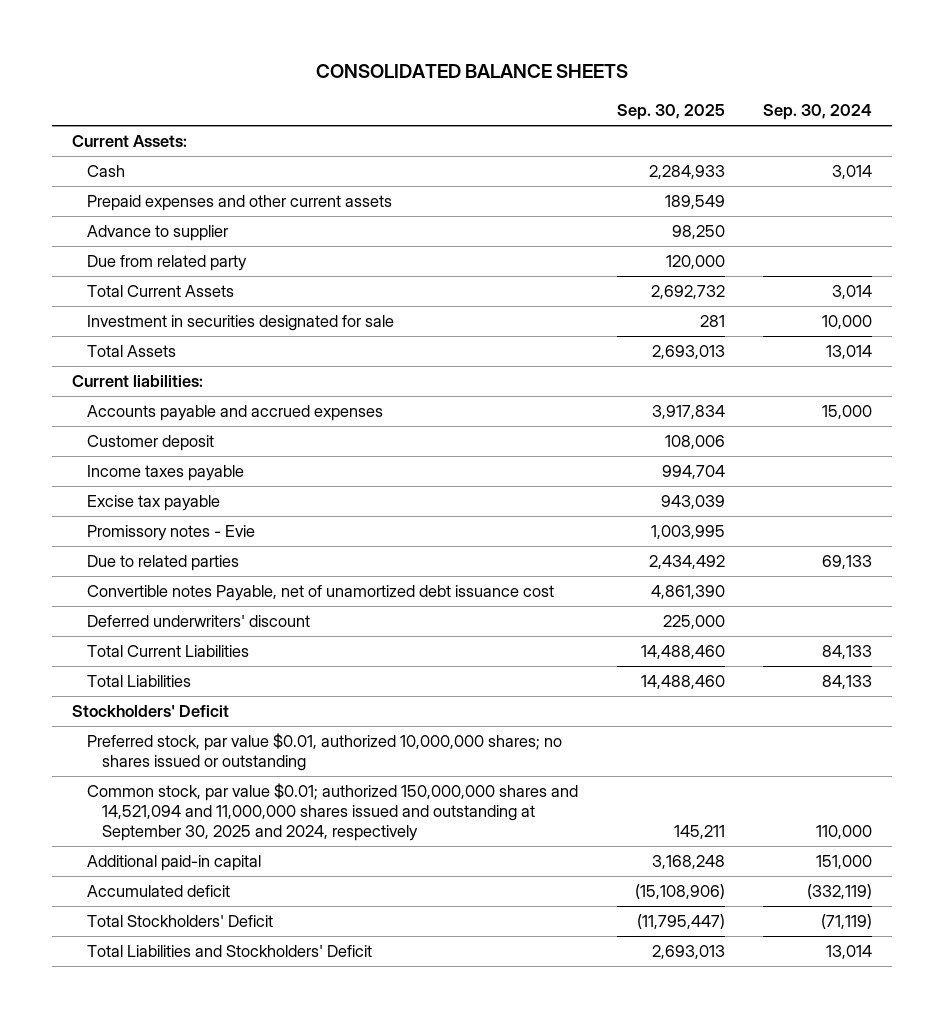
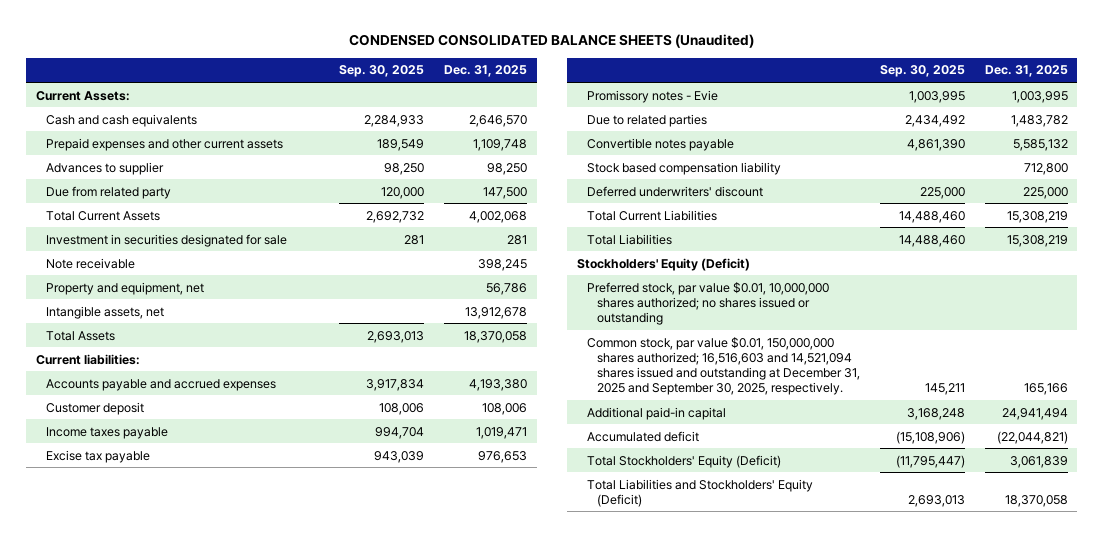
- CONSOLIDATED BALANCE SHEETS
+ CONDENSED CONSOLIDATED BALANCE SHEETS (Unaudited)
- | Sep. 30, 2025 | Sep. 30, 2024
+ | Sep. 30, 2025 | Dec. 31, 2025
- Cash | 2,284,933 | 3,014
+ Cash and cash equivalents | 2,284,933 | 2,646,570
- Advance to supplier | 98,250 |
+ Advances to supplier | 98,250 | 98,250
+ Note receivable | | 398,245
+ Property and equipment, net | | 56,786
+ Intangible assets, net | | 13,912,678
- Convertible notes Payable, net of unamortized debt issuance cost | 4,861,390 |
+ Convertible notes payable | 4,861,390 | 5,585,132
+ Stock based compensation liability | | 712,800
- Stockholders' Deficit
- Preferred stock, par value $0.01, authorized 10,000,000 shares; no shares issued or outstanding
- Common stock, par value $0.01; authorized 150,000,000 shares and 14,521,094 and 11,000,000 shares issued and outstanding at September 30, 2025 and 2024, respectively | 145,211 | 110,000
+ Stockholders' Equity (Deficit)
+ Preferred stock, par value $0.01, 10,000,000 shares authorized; no shares issued or outstanding
+ Common stock, par value $0.01, 150,000,000 shares authorized; 16,516,603 and 14,521,094 shares issued and outstanding at December 31, 2025 and September 30, 2025, respectively. | 145,211 | 165,166
- Total Stockholders' Deficit | (11,795,447) | (71,119)
- Total Liabilities and Stockholders' Deficit | 2,693,013 | 13,014
+ Total Stockholders' Equity (Deficit) | (11,795,447) | 3,061,839
+ Total Liabilities and Stockholders' Equity (Deficit) | 2,693,013 | 18,370,058

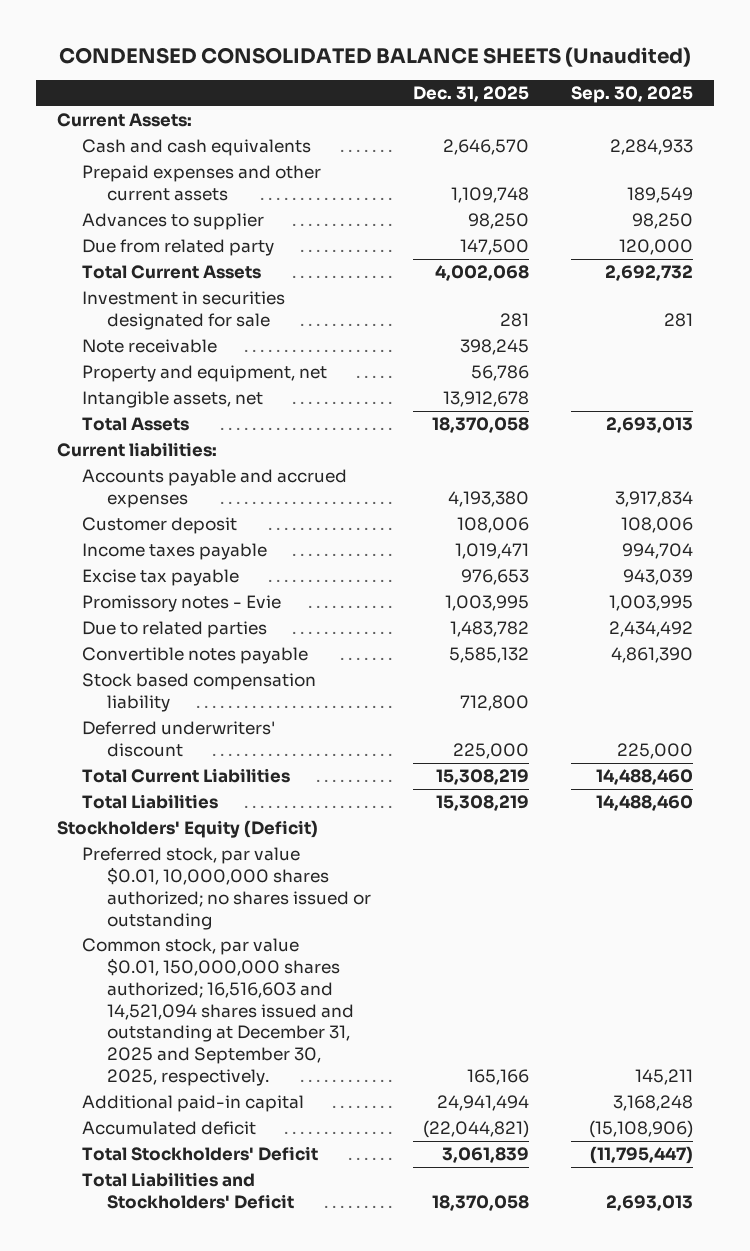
- | Sep. 30, 2025 | Dec. 31, 2025
+ | Dec. 31, 2025 | Sep. 30, 2025
- Total Stockholders' Equity (Deficit) | (11,795,447) | 3,061,839
- Total Liabilities and Stockholders' Equity (Deficit) | 2,693,013 | 18,370,058
+ Total Stockholders' Deficit | 3,061,839 | (11,795,447)
+ Total Liabilities and Stockholders' Deficit | 18,370,058 | 2,693,013

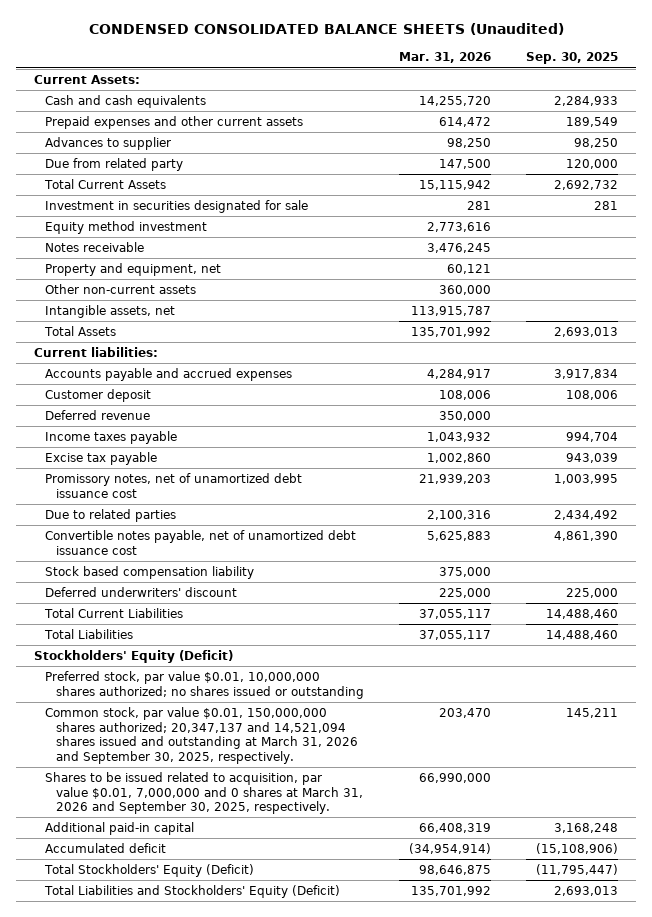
- | Dec. 31, 2025 | Sep. 30, 2025
+ | Mar. 31, 2026 | Sep. 30, 2025
- Note receivable | 398,245 |
+ Equity method investment | 2,773,616 |
+ Notes receivable | 3,476,245 |
+ Other non-current assets | 360,000 |
+ Deferred revenue | 350,000 |
- Promissory notes - Evie | 1,003,995 | 1,003,995
+ Promissory notes, net of unamortized debt issuance cost | 21,939,203 | 1,003,995
- Convertible notes payable | 5,585,132 | 4,861,390
+ Convertible notes payable, net of unamortized debt issuance cost | 5,625,883 | 4,861,390
- Common stock, par value $0.01, 150,000,000 shares authorized; 16,516,603 and 14,521,094 shares issued and outstanding at December 31, 2025 and September 30, 2025, respectively. | 165,166 | 145,211
+ Common stock, par value $0.01, 150,000,000 shares authorized; 20,347,137 and 14,521,094 shares issued and outstanding at March 31, 2026 and September 30, 2025, respectively. | 203,470 | 145,211
+ Shares to be issued related to acquisition, par value $0.01, 7,000,000 and 0 shares at March 31, 2026 and September 30, 2025, respectively. | 66,990,000 |
- Total Stockholders' Deficit | 3,061,839 | (11,795,447)
- Total Liabilities and Stockholders' Deficit | 18,370,058 | 2,693,013
+ Total Stockholders' Equity (Deficit) | 98,646,875 | (11,795,447)
+ Total Liabilities and Stockholders' Equity (Deficit) | 135,701,992 | 2,693,013

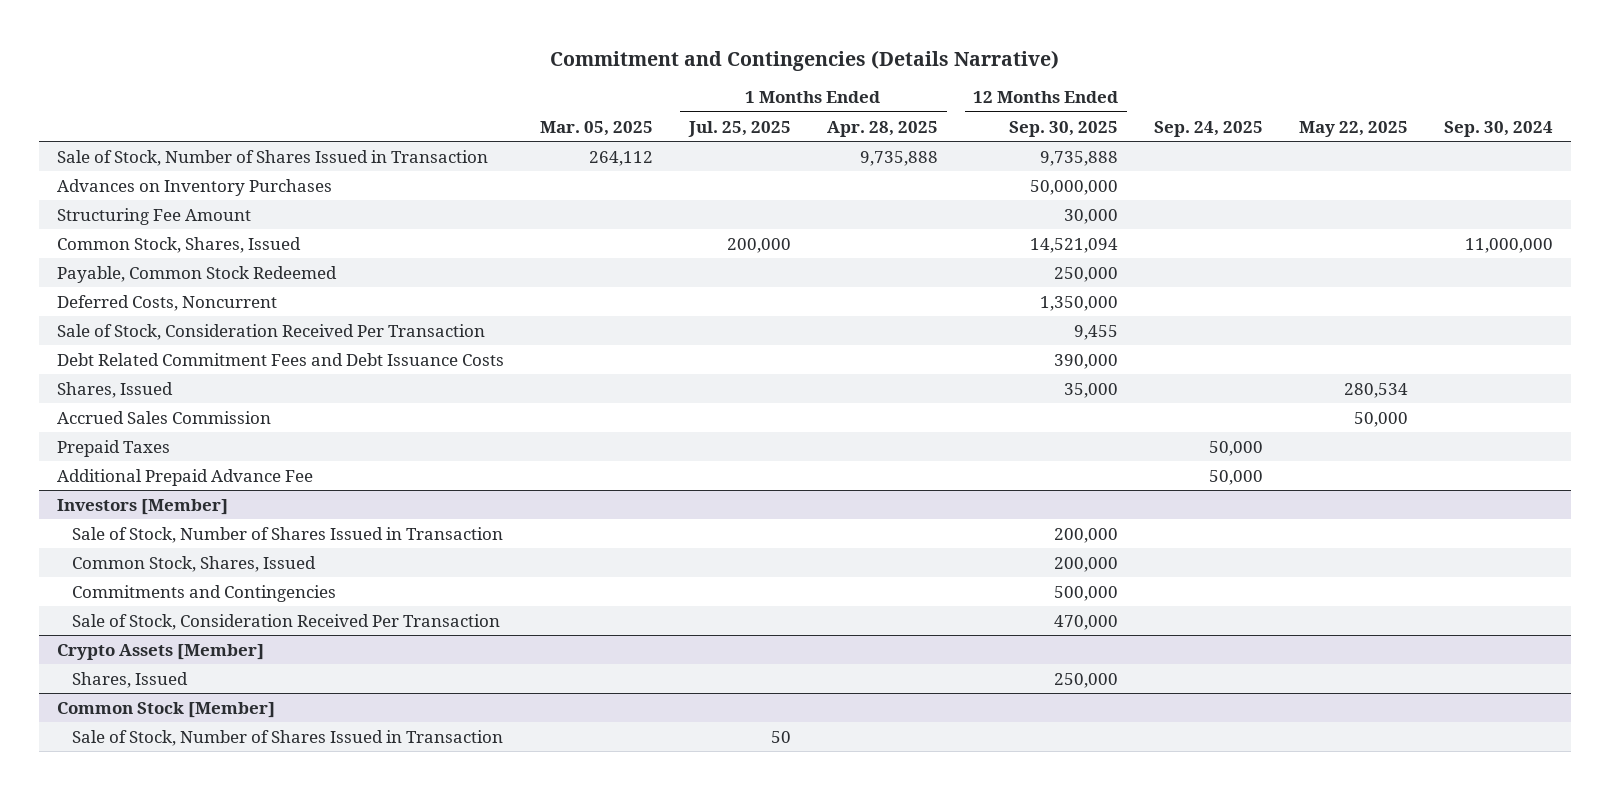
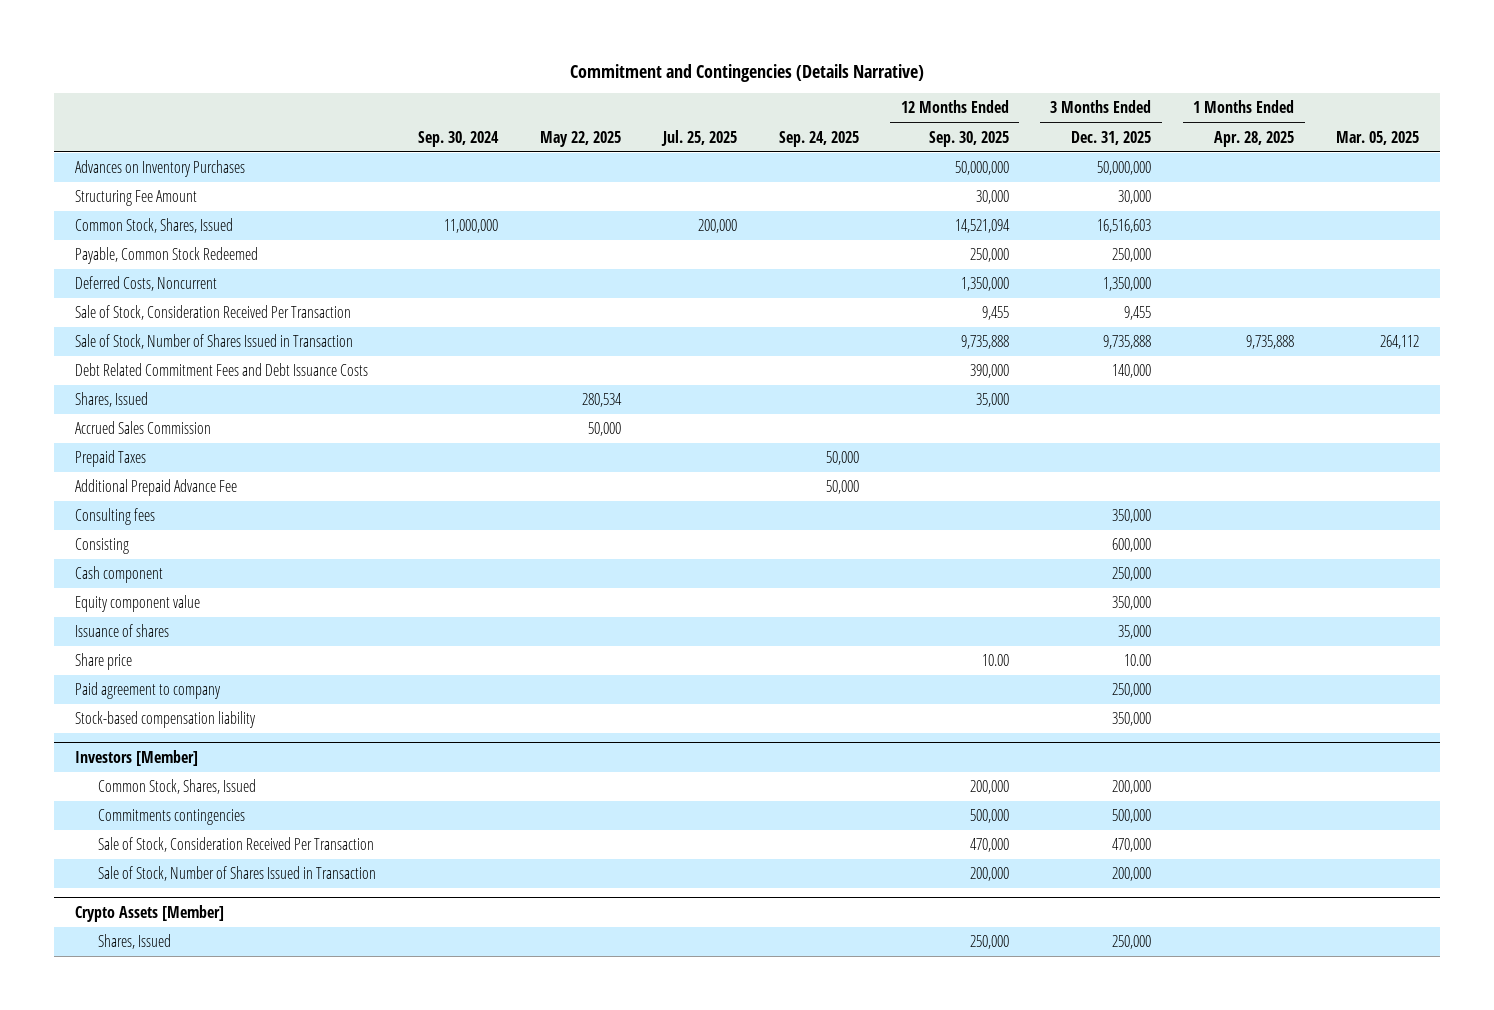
- | Mar. 05, 2025 | 1 Months Ended Jul. 25, 2025 | 1 Months Ended Apr. 28, 2025 | 12 Months Ended Sep. 30, 2025 | Sep. 24, 2025 | May 22, 2025 | Sep. 30, 2024
+ | Sep. 30, 2024 | May 22, 2025 | Jul. 25, 2025 | Sep. 24, 2025 | 12 Months Ended Sep. 30, 2025 | 3 Months Ended Dec. 31, 2025 | 1 Months Ended Apr. 28, 2025 | Mar. 05, 2025
moved down: Sale of Stock, Number of Shares Issued in Transaction | | | | | 9,735,888 | 9,735,888 | 9,735,888 | 264,112
+ Consulting fees | | | | | | 350,000 | |
+ Consisting | | | | | | 600,000 | |
+ Cash component | | | | | | 250,000 | |
+ Equity component value | | | | | | 350,000 | |
+ Issuance of shares | | | | | | 35,000 | |
+ Share price | | | | | 10.00 | 10.00 | |
+ Paid agreement to company | | | | | | 250,000 | |
+ Stock-based compensation liability | | | | | | 350,000 | |
@ Investors [Member]
- Commitments and Contingencies | | | | 500,000 | | |
+ Commitments contingencies | | | | | 500,000 | 500,000 | |
moved down: Sale of Stock, Number of Shares Issued in Transaction | | | | | 200,000 | 200,000 | |
- Common Stock [Member]
- Sale of Stock, Number of Shares Issued in Transaction | | 50 | | | | |

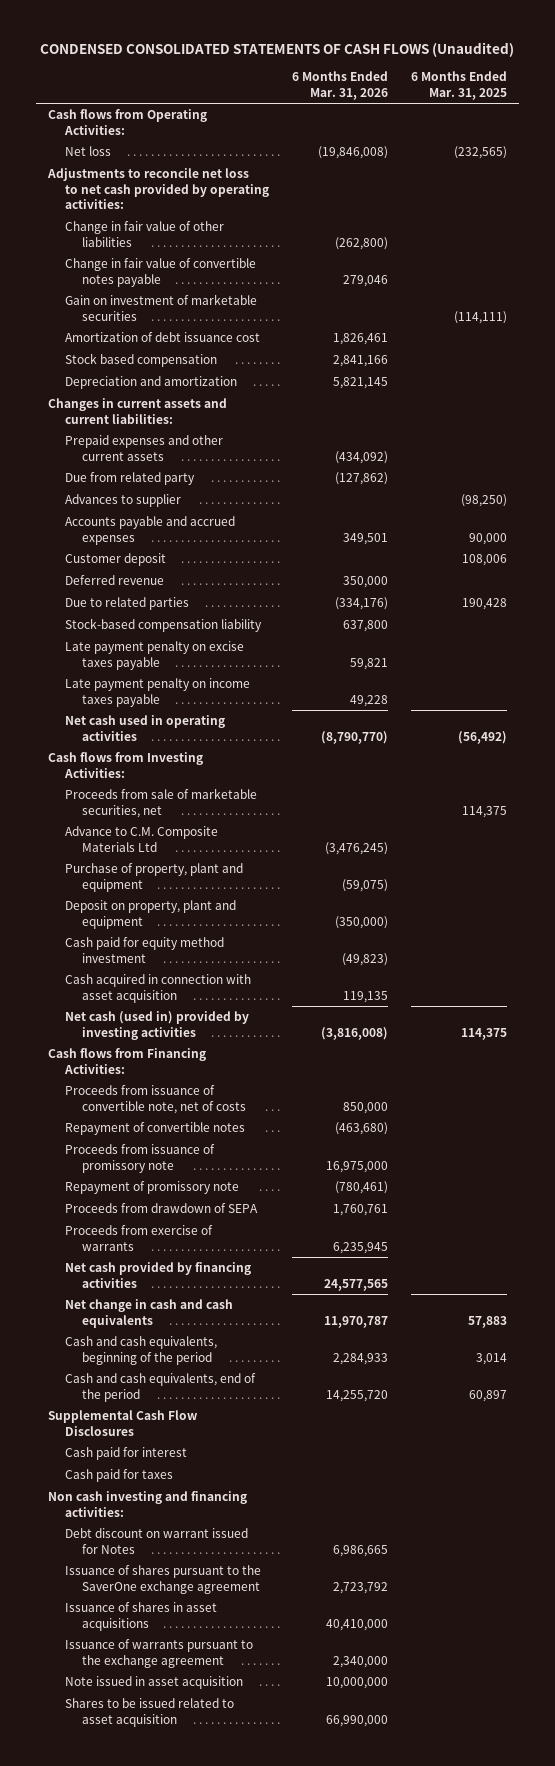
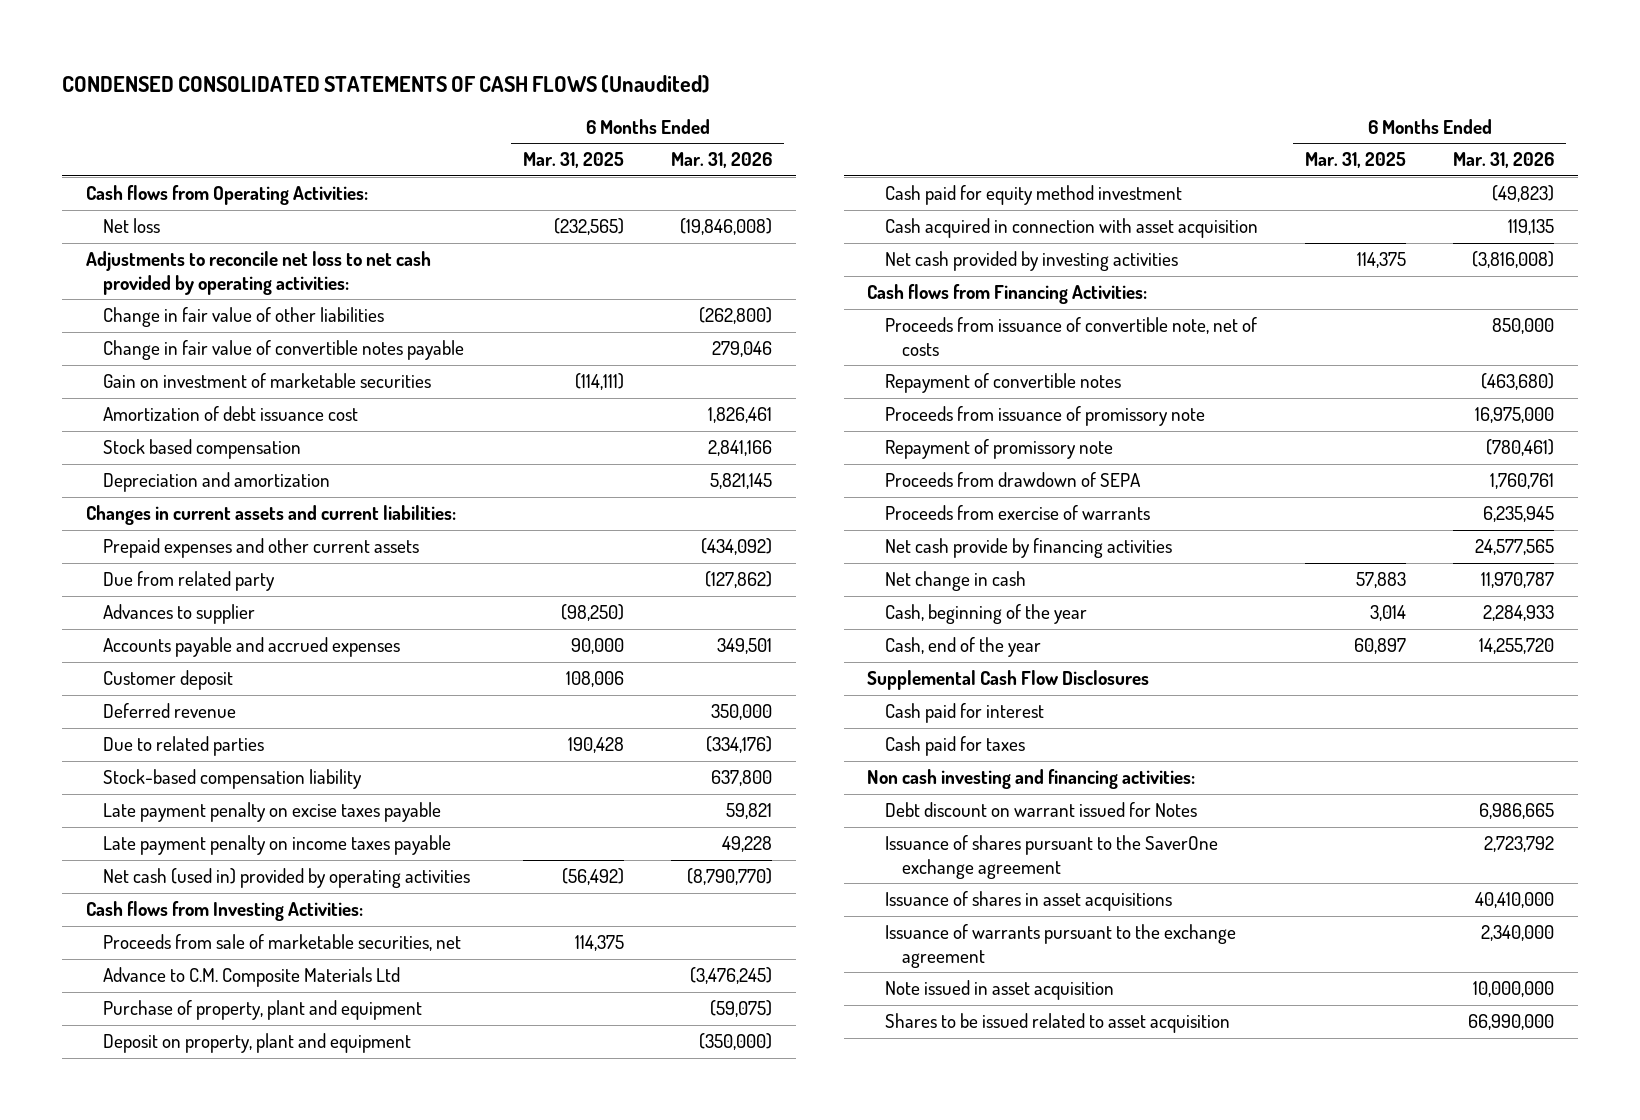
- | 6 Months Ended Mar. 31, 2026 | 6 Months Ended Mar. 31, 2025
+ | 6 Months Ended Mar. 31, 2025 | 6 Months Ended Mar. 31, 2026
- Net cash used in operating activities | (8,790,770) | (56,492)
+ Net cash (used in) provided by operating activities | (56,492) | (8,790,770)
- Net cash (used in) provided by investing activities | (3,816,008) | 114,375
+ Net cash provided by investing activities | 114,375 | (3,816,008)
- Net cash provided by financing activities | 24,577,565 |
- Net change in cash and cash equivalents | 11,970,787 | 57,883
- Cash and cash equivalents, beginning of the period | 2,284,933 | 3,014
- Cash and cash equivalents, end of the period | 14,255,720 | 60,897
+ Net cash provide by financing activities | | 24,577,565
+ Net change in cash | 57,883 | 11,970,787
+ Cash, beginning of the year | 3,014 | 2,284,933
+ Cash, end of the year | 60,897 | 14,255,720

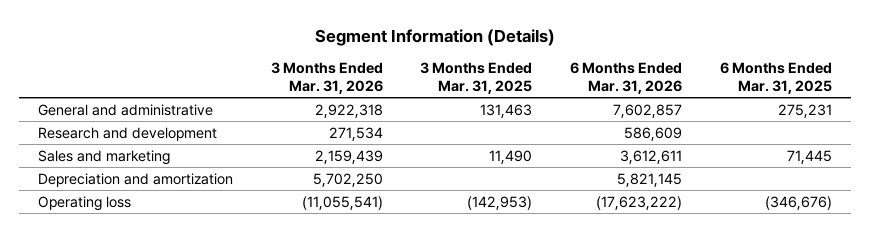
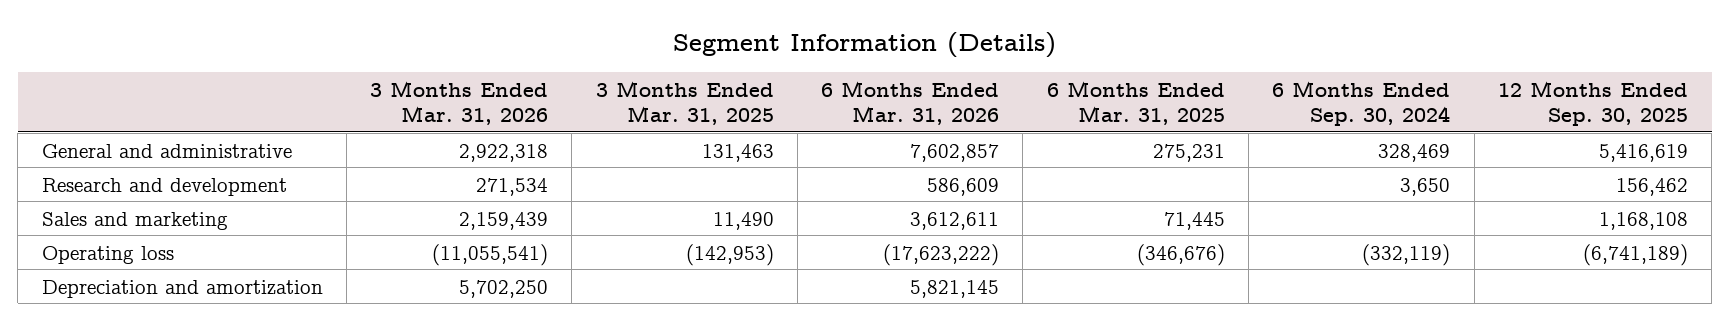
- | 3 Months Ended Mar. 31, 2026 | 3 Months Ended Mar. 31, 2025 | 6 Months Ended Mar. 31, 2026 | 6 Months Ended Mar. 31, 2025
+ | 3 Months Ended Mar. 31, 2026 | 3 Months Ended Mar. 31, 2025 | 6 Months Ended Mar. 31, 2026 | 6 Months Ended Mar. 31, 2025 | 6 Months Ended Sep. 30, 2024 | 12 Months Ended Sep. 30, 2025
moved down: Depreciation and amortization | 5,702,250 | | 5,821,145 | | |

